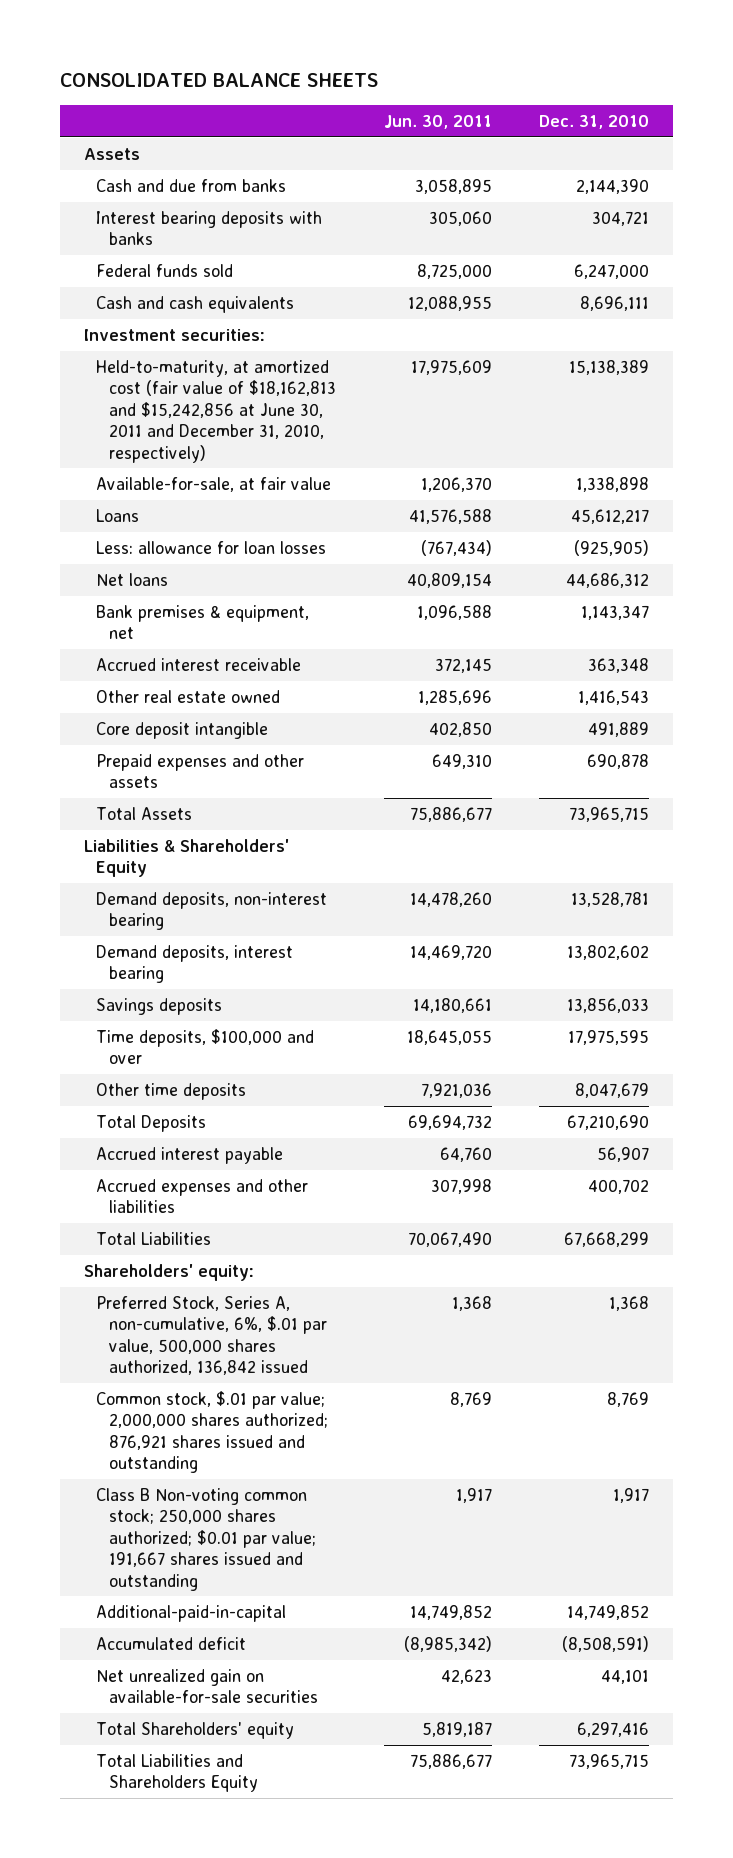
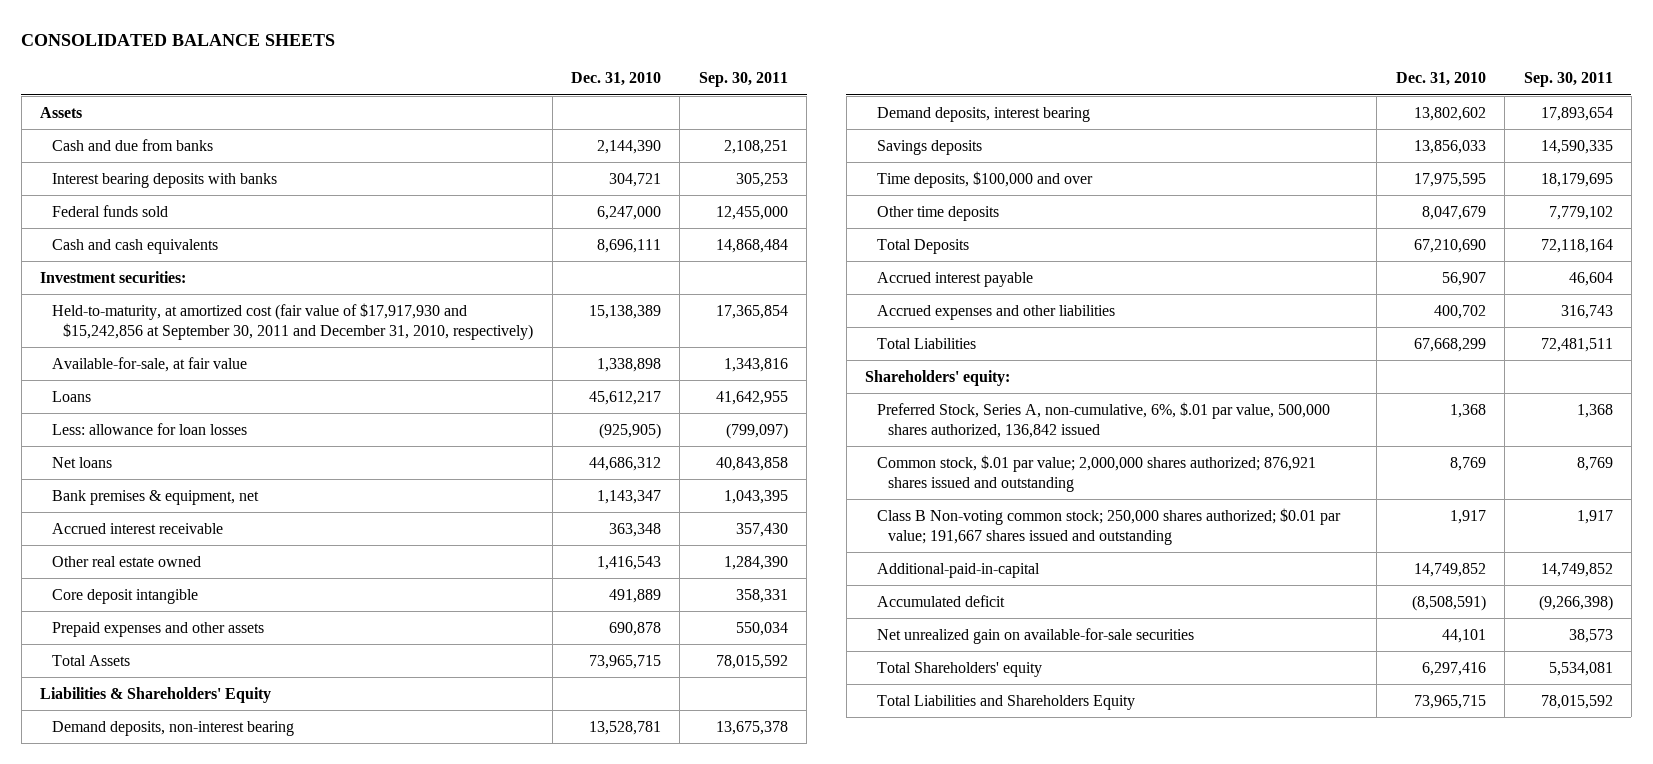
- | Jun. 30, 2011 | Dec. 31, 2010
+ | Dec. 31, 2010 | Sep. 30, 2011
- Held-to-maturity, at amortized cost (fair value of $18,162,813 and $15,242,856 at June 30, 2011 and December 31, 2010, respectively) | 17,975,609 | 15,138,389
+ Held-to-maturity, at amortized cost (fair value of $17,917,930 and $15,242,856 at September 30, 2011 and December 31, 2010, respectively) | 15,138,389 | 17,365,854

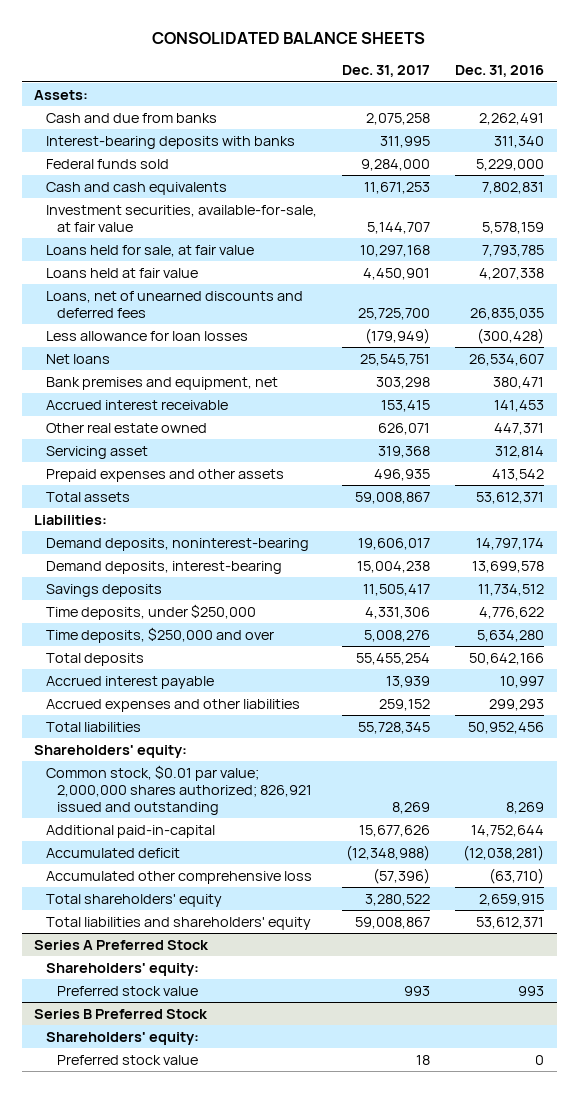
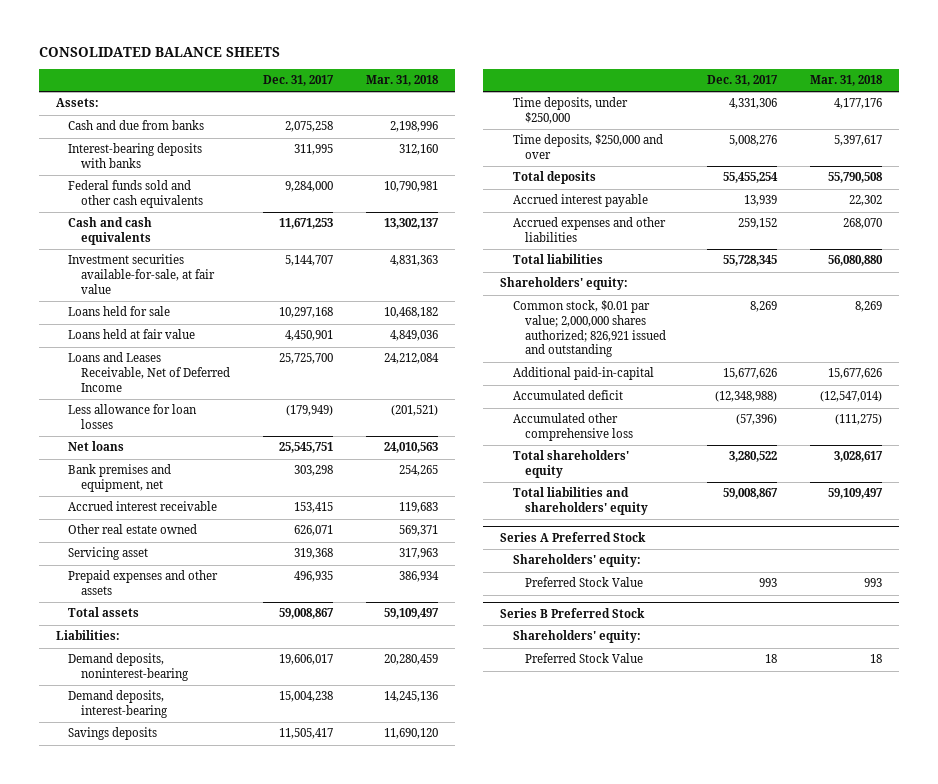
- | Dec. 31, 2017 | Dec. 31, 2016
+ | Dec. 31, 2017 | Mar. 31, 2018
- Federal funds sold | 9,284,000 | 5,229,000
+ Federal funds sold and other cash equivalents | 9,284,000 | 10,790,981
- Investment securities, available-for-sale, at fair value | 5,144,707 | 5,578,159
- Loans held for sale, at fair value | 10,297,168 | 7,793,785
+ Investment securities available-for-sale, at fair value | 5,144,707 | 4,831,363
+ Loans held for sale | 10,297,168 | 10,468,182
- Loans, net of unearned discounts and deferred fees | 25,725,700 | 26,835,035
+ Loans and Leases Receivable, Net of Deferred Income | 25,725,700 | 24,212,084
@ Series A Preferred Stock
- Preferred stock value | 993 | 993
+ Preferred Stock Value | 993 | 993
@ Series B Preferred Stock
- Preferred stock value | 18 | 0
+ Preferred Stock Value | 18 | 18

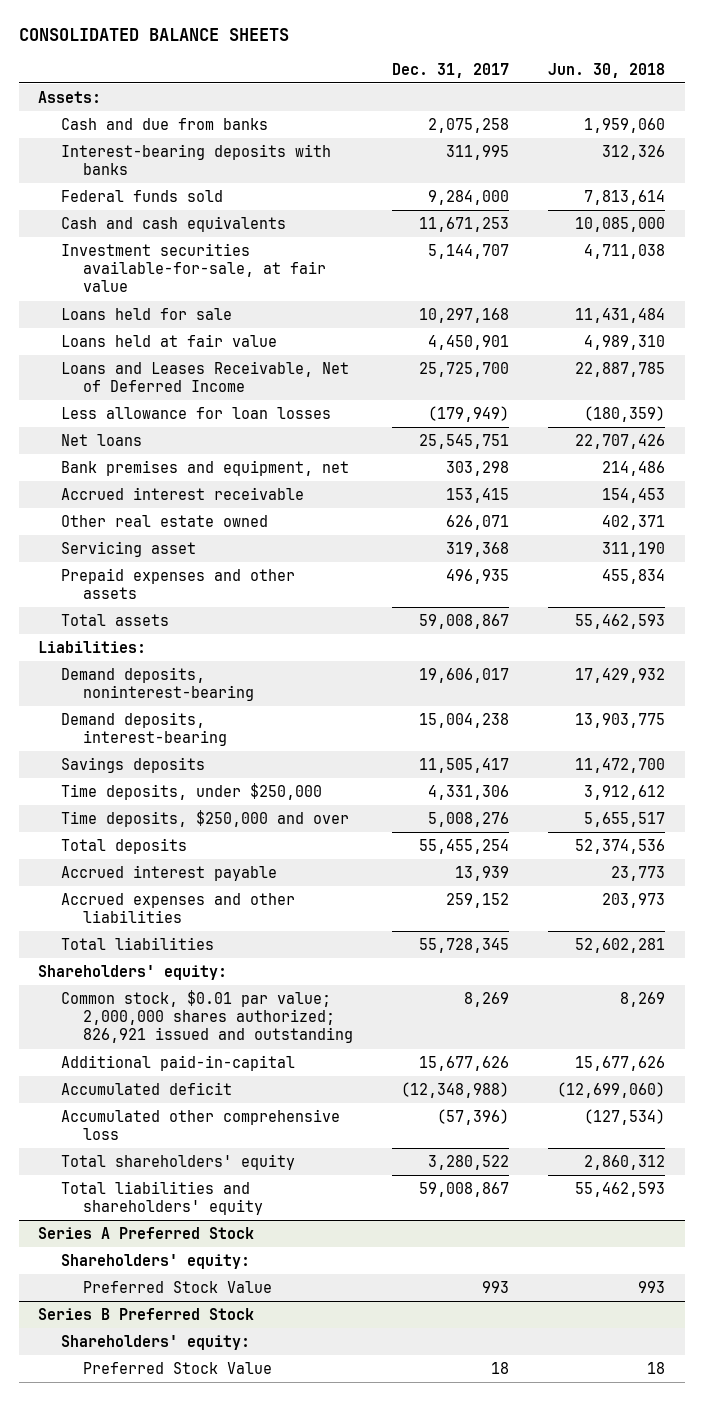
- | Dec. 31, 2017 | Mar. 31, 2018
+ | Dec. 31, 2017 | Jun. 30, 2018
- Federal funds sold and other cash equivalents | 9,284,000 | 10,790,981
+ Federal funds sold | 9,284,000 | 7,813,614

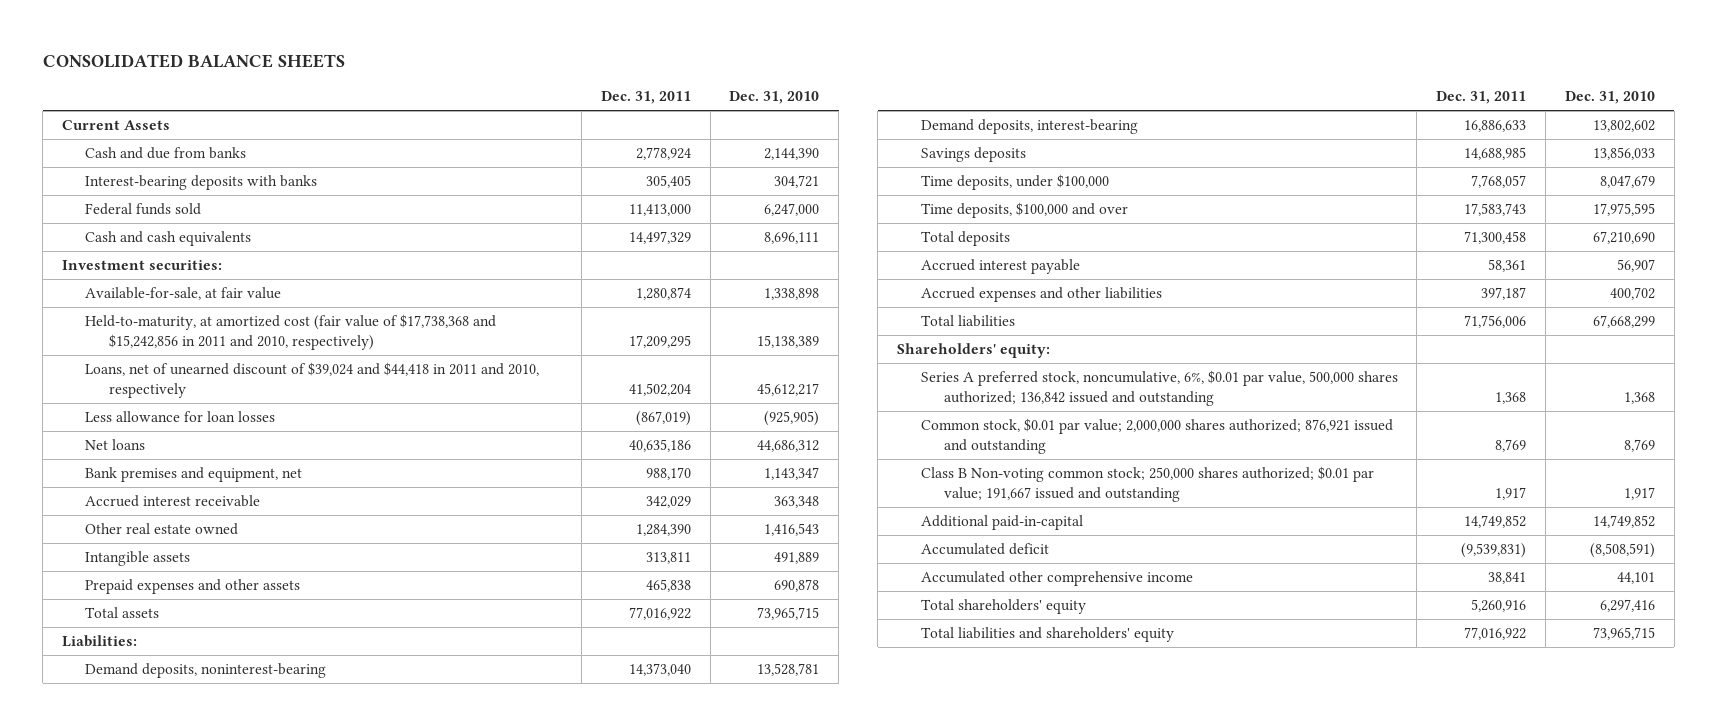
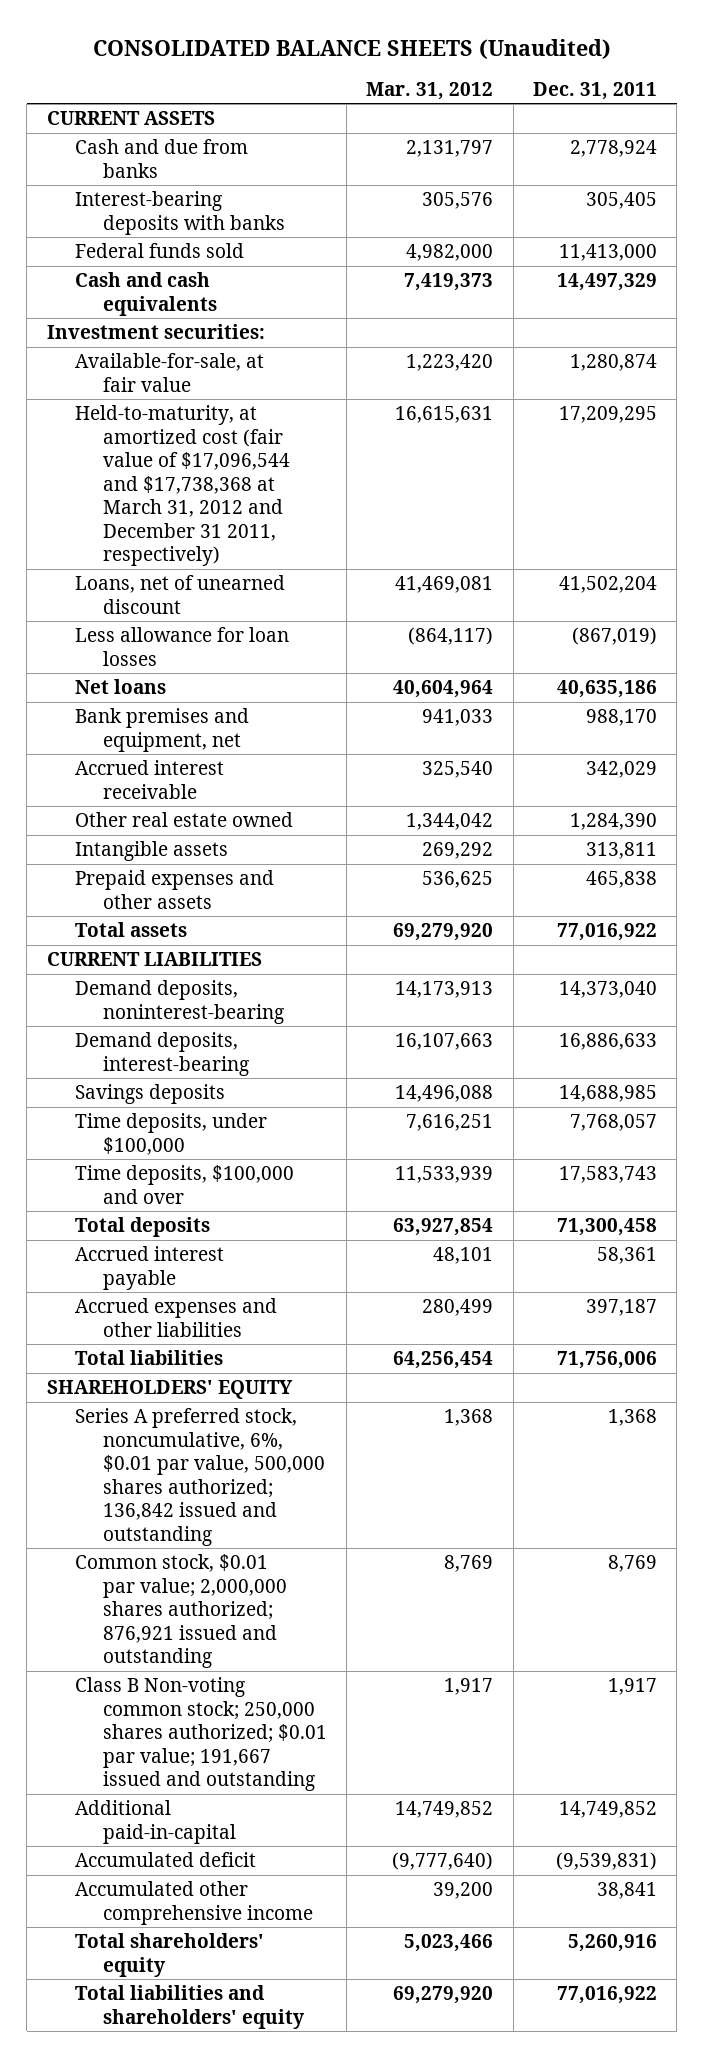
- CONSOLIDATED BALANCE SHEETS
+ CONSOLIDATED BALANCE SHEETS (Unaudited)
- | Dec. 31, 2011 | Dec. 31, 2010
+ | Mar. 31, 2012 | Dec. 31, 2011
- Current Assets
+ CURRENT ASSETS
- Held-to-maturity, at amortized cost (fair value of $17,738,368 and $15,242,856 in 2011 and 2010, respectively) | 17,209,295 | 15,138,389
- Loans, net of unearned discount of $39,024 and $44,418 in 2011 and 2010, respectively | 41,502,204 | 45,612,217
+ Held-to-maturity, at amortized cost (fair value of $17,096,544 and $17,738,368 at March 31, 2012 and December 31 2011, respectively) | 16,615,631 | 17,209,295
+ Loans, net of unearned discount | 41,469,081 | 41,502,204
- Liabilities:
+ CURRENT LIABILITIES
- Shareholders' equity:
+ SHAREHOLDERS' EQUITY

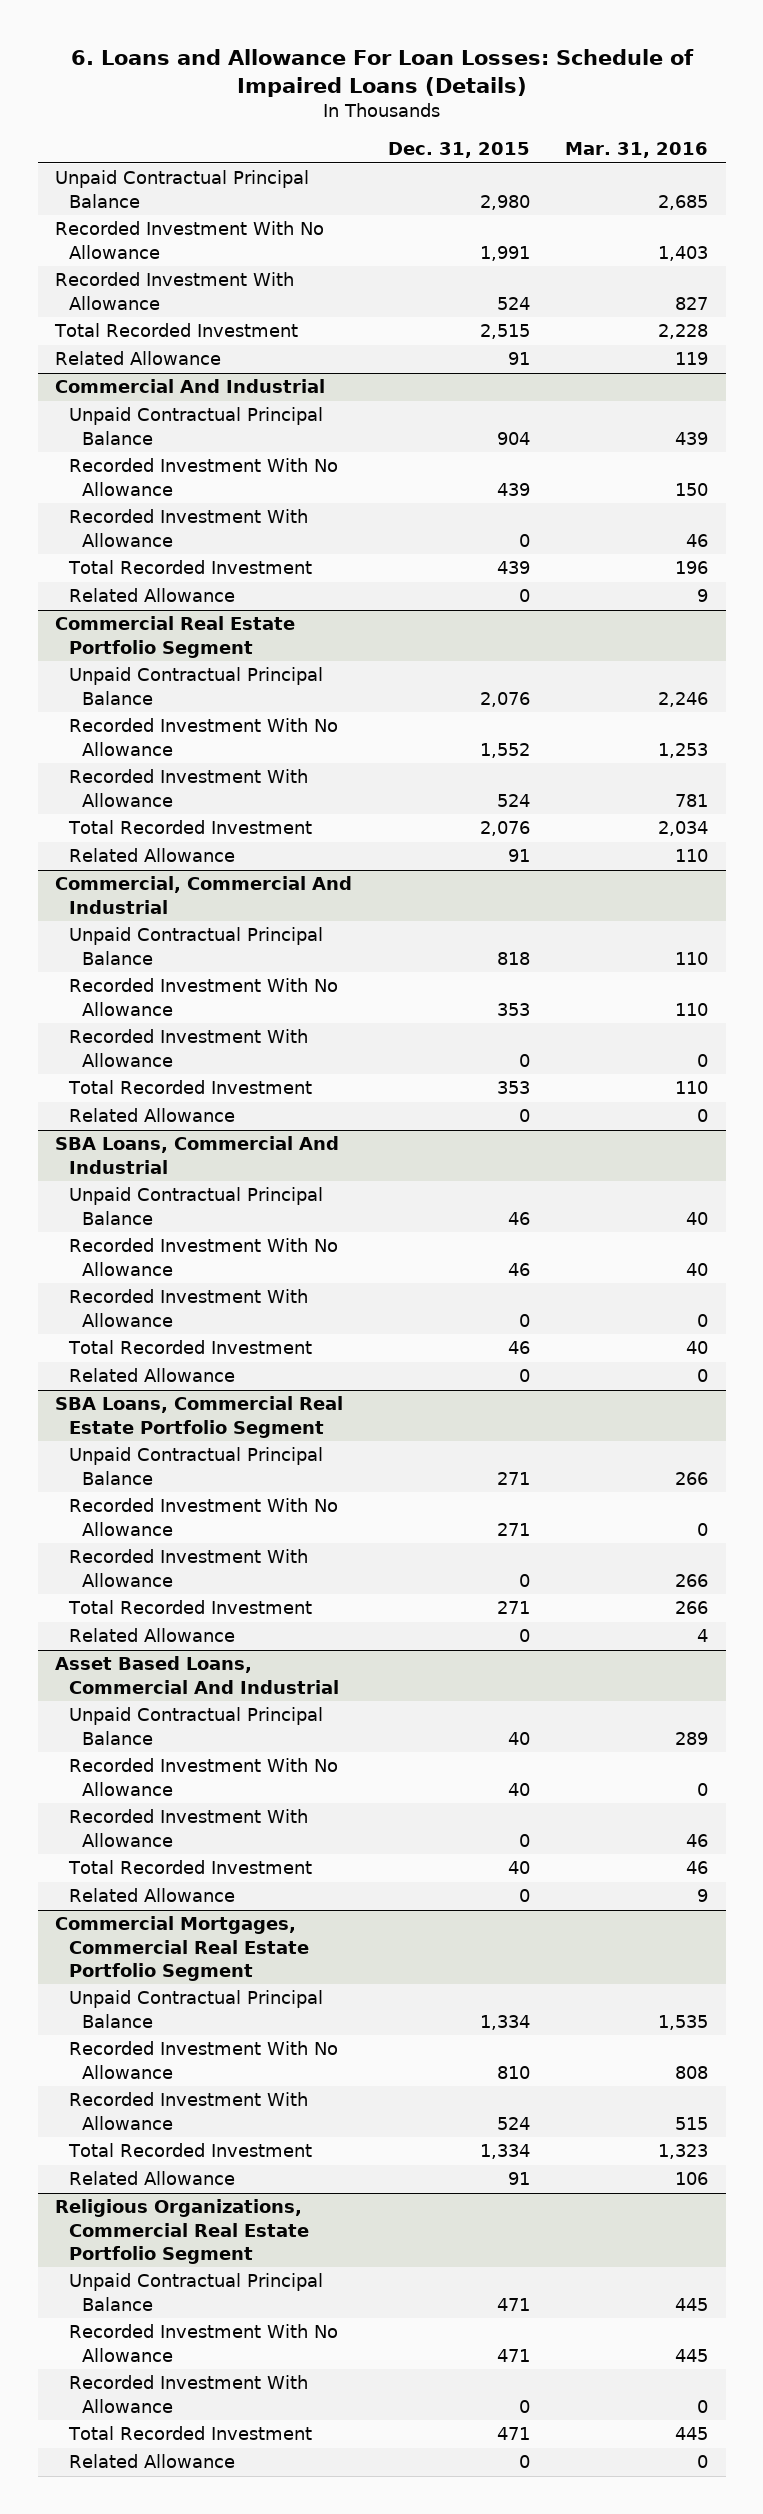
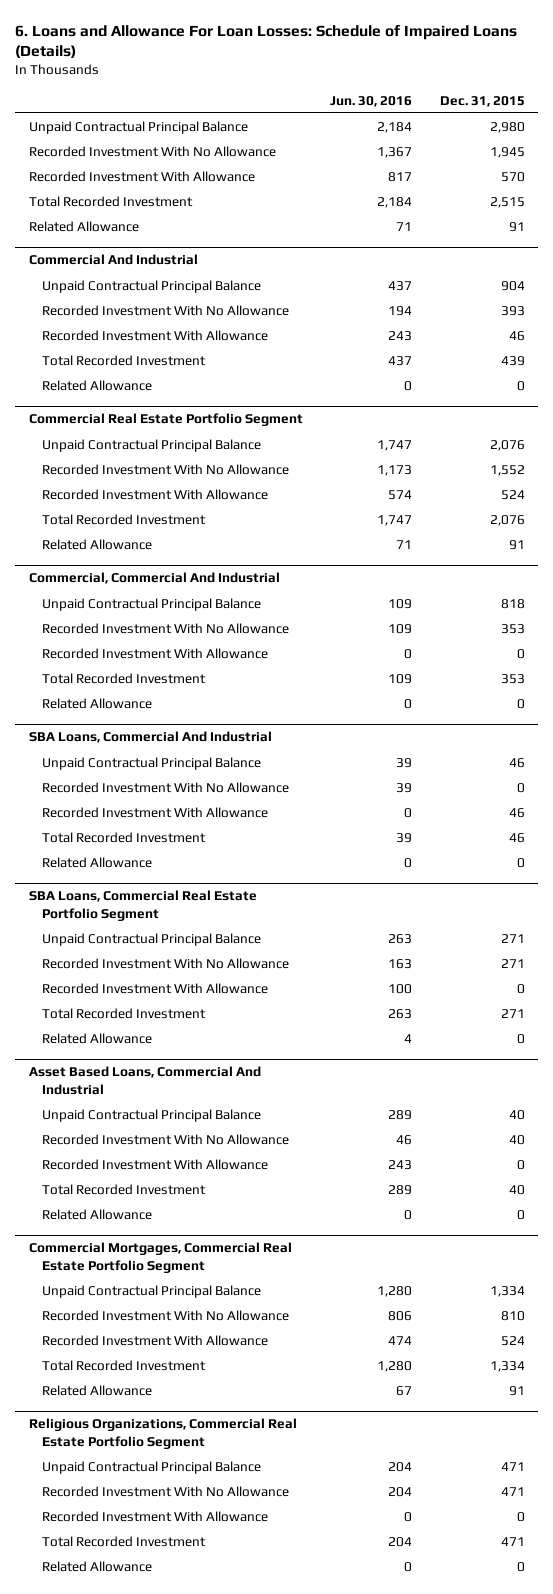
- | Dec. 31, 2015 | Mar. 31, 2016
+ | Jun. 30, 2016 | Dec. 31, 2015
- Recorded Investment With No Allowance | 1,991 | 1,403
- Recorded Investment With Allowance | 524 | 827
+ Recorded Investment With No Allowance | 1,367 | 1,945
+ Recorded Investment With Allowance | 817 | 570
@ Commercial And Industrial
- Recorded Investment With No Allowance | 439 | 150
- Recorded Investment With Allowance | 0 | 46
+ Recorded Investment With No Allowance | 194 | 393
+ Recorded Investment With Allowance | 243 | 46
@ SBA Loans, Commercial And Industrial
- Recorded Investment With No Allowance | 46 | 40
- Recorded Investment With Allowance | 0 | 0
+ Recorded Investment With No Allowance | 39 | 0
+ Recorded Investment With Allowance | 0 | 46

